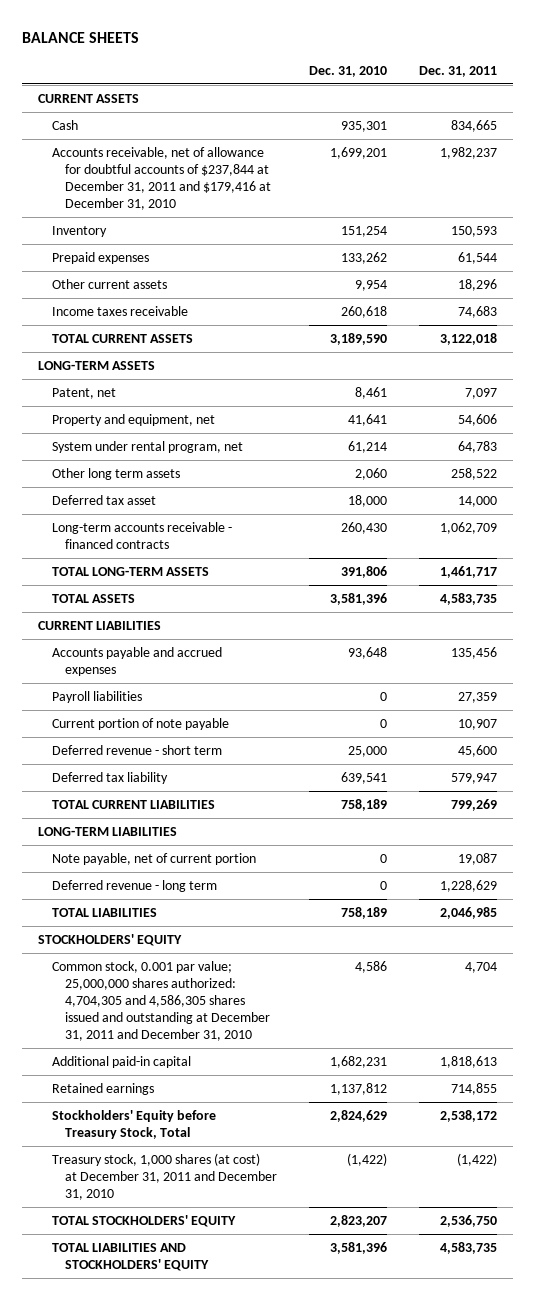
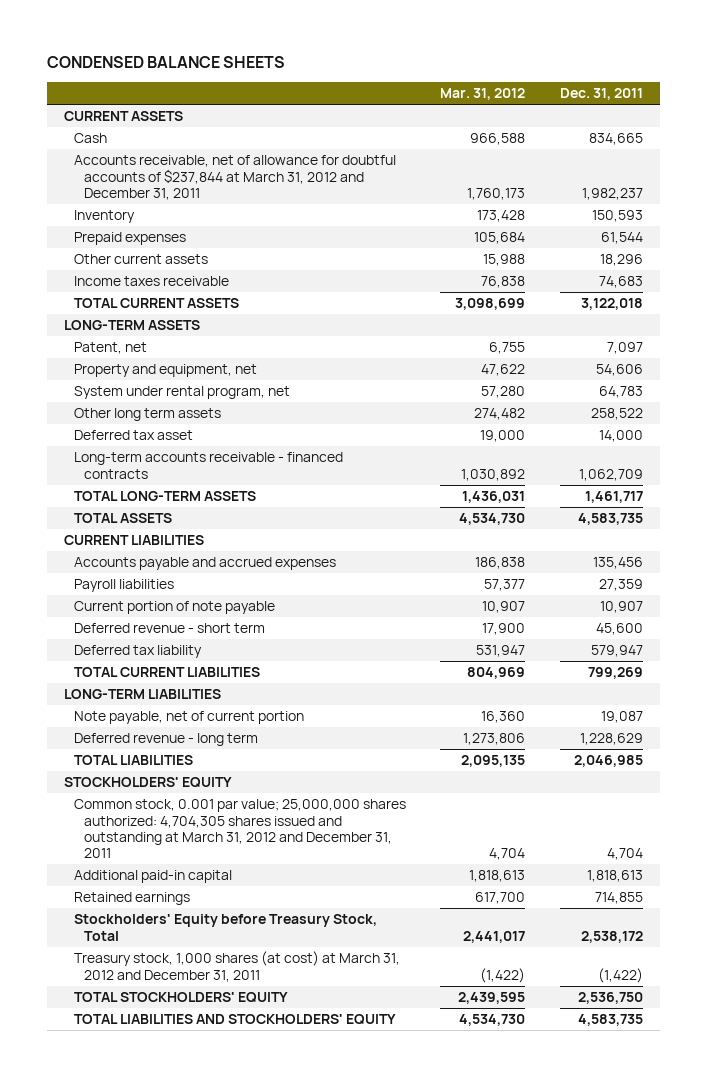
- BALANCE SHEETS
+ CONDENSED BALANCE SHEETS
- | Dec. 31, 2010 | Dec. 31, 2011
+ | Mar. 31, 2012 | Dec. 31, 2011
- Accounts receivable, net of allowance for doubtful accounts of $237,844 at December 31, 2011 and $179,416 at December 31, 2010 | 1,699,201 | 1,982,237
+ Accounts receivable, net of allowance for doubtful accounts of $237,844 at March 31, 2012 and December 31, 2011 | 1,760,173 | 1,982,237
- Common stock, 0.001 par value; 25,000,000 shares authorized: 4,704,305 and 4,586,305 shares issued and outstanding at December 31, 2011 and December 31, 2010 | 4,586 | 4,704
+ Common stock, 0.001 par value; 25,000,000 shares authorized: 4,704,305 shares issued and outstanding at March 31, 2012 and December 31, 2011 | 4,704 | 4,704
- Treasury stock, 1,000 shares (at cost) at December 31, 2011 and December 31, 2010 | (1,422) | (1,422)
+ Treasury stock, 1,000 shares (at cost) at March 31, 2012 and December 31, 2011 | (1,422) | (1,422)

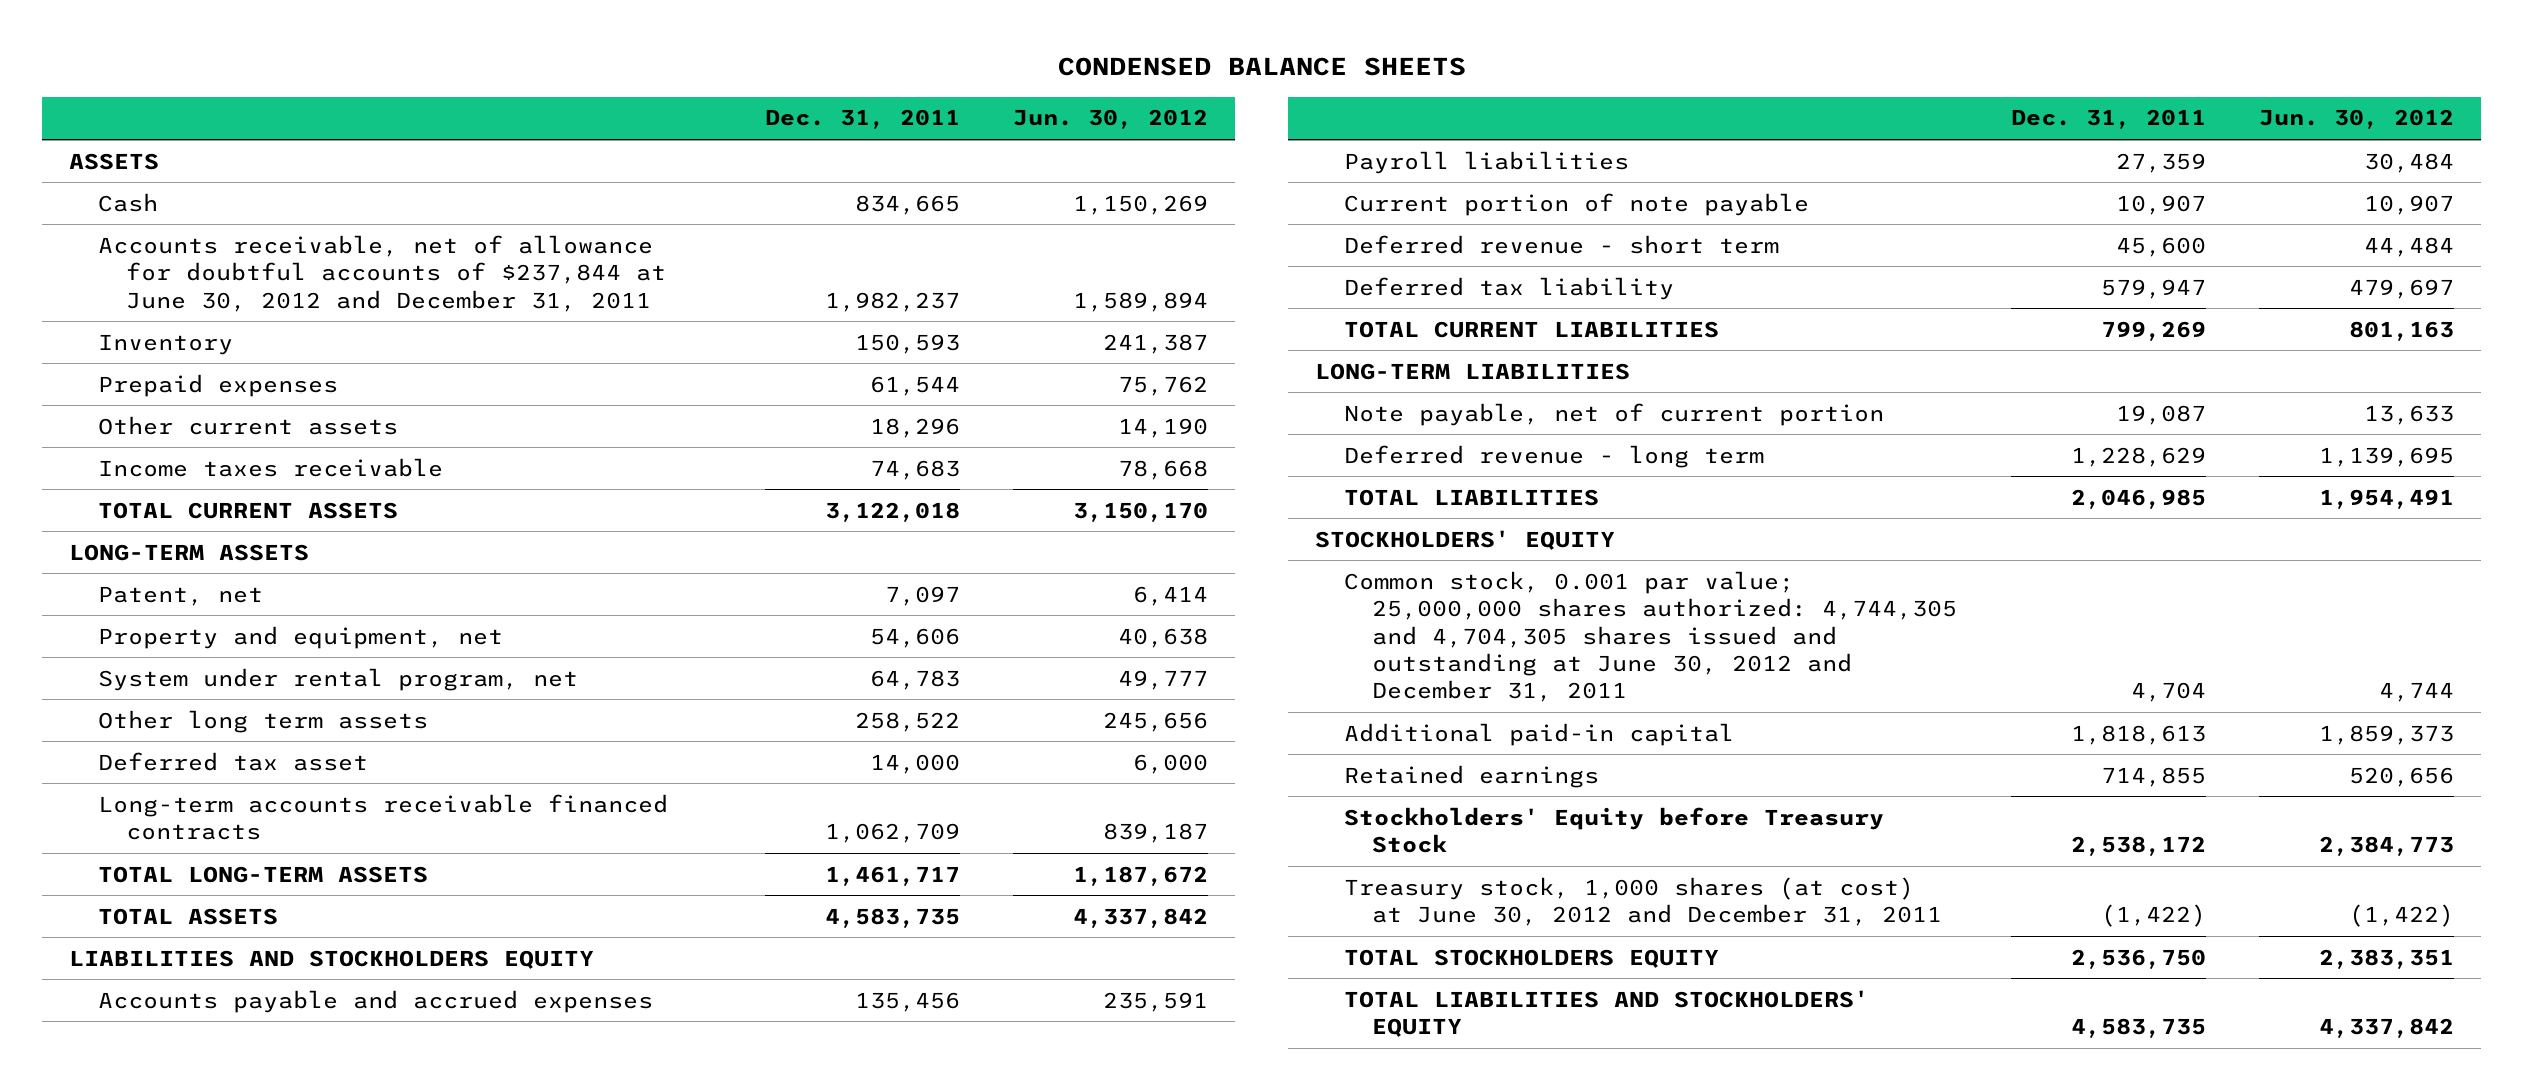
- | Mar. 31, 2012 | Dec. 31, 2011
+ | Dec. 31, 2011 | Jun. 30, 2012
- CURRENT ASSETS
+ ASSETS
- Accounts receivable, net of allowance for doubtful accounts of $237,844 at March 31, 2012 and December 31, 2011 | 1,760,173 | 1,982,237
+ Accounts receivable, net of allowance for doubtful accounts of $237,844 at June 30, 2012 and December 31, 2011 | 1,982,237 | 1,589,894
- Long-term accounts receivable - financed contracts | 1,030,892 | 1,062,709
+ Long-term accounts receivable financed contracts | 1,062,709 | 839,187
- CURRENT LIABILITIES
+ LIABILITIES AND STOCKHOLDERS EQUITY
- Common stock, 0.001 par value; 25,000,000 shares authorized: 4,704,305 shares issued and outstanding at March 31, 2012 and December 31, 2011 | 4,704 | 4,704
+ Common stock, 0.001 par value; 25,000,000 shares authorized: 4,744,305 and 4,704,305 shares issued and outstanding at June 30, 2012 and December 31, 2011 | 4,704 | 4,744
- Stockholders' Equity before Treasury Stock, Total | 2,441,017 | 2,538,172
- Treasury stock, 1,000 shares (at cost) at March 31, 2012 and December 31, 2011 | (1,422) | (1,422)
- TOTAL STOCKHOLDERS' EQUITY | 2,439,595 | 2,536,750
+ Stockholders' Equity before Treasury Stock | 2,538,172 | 2,384,773
+ Treasury stock, 1,000 shares (at cost) at June 30, 2012 and December 31, 2011 | (1,422) | (1,422)
+ TOTAL STOCKHOLDERS EQUITY | 2,536,750 | 2,383,351

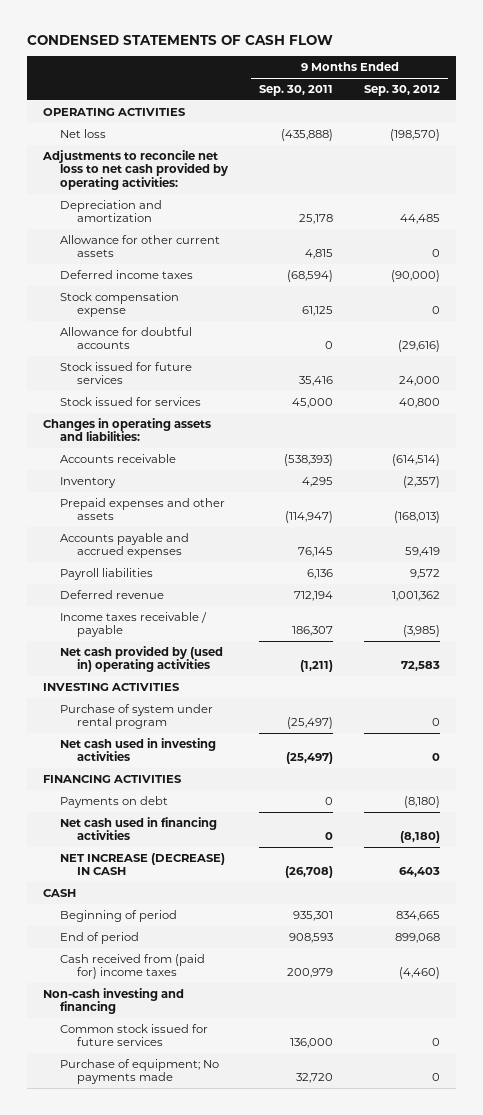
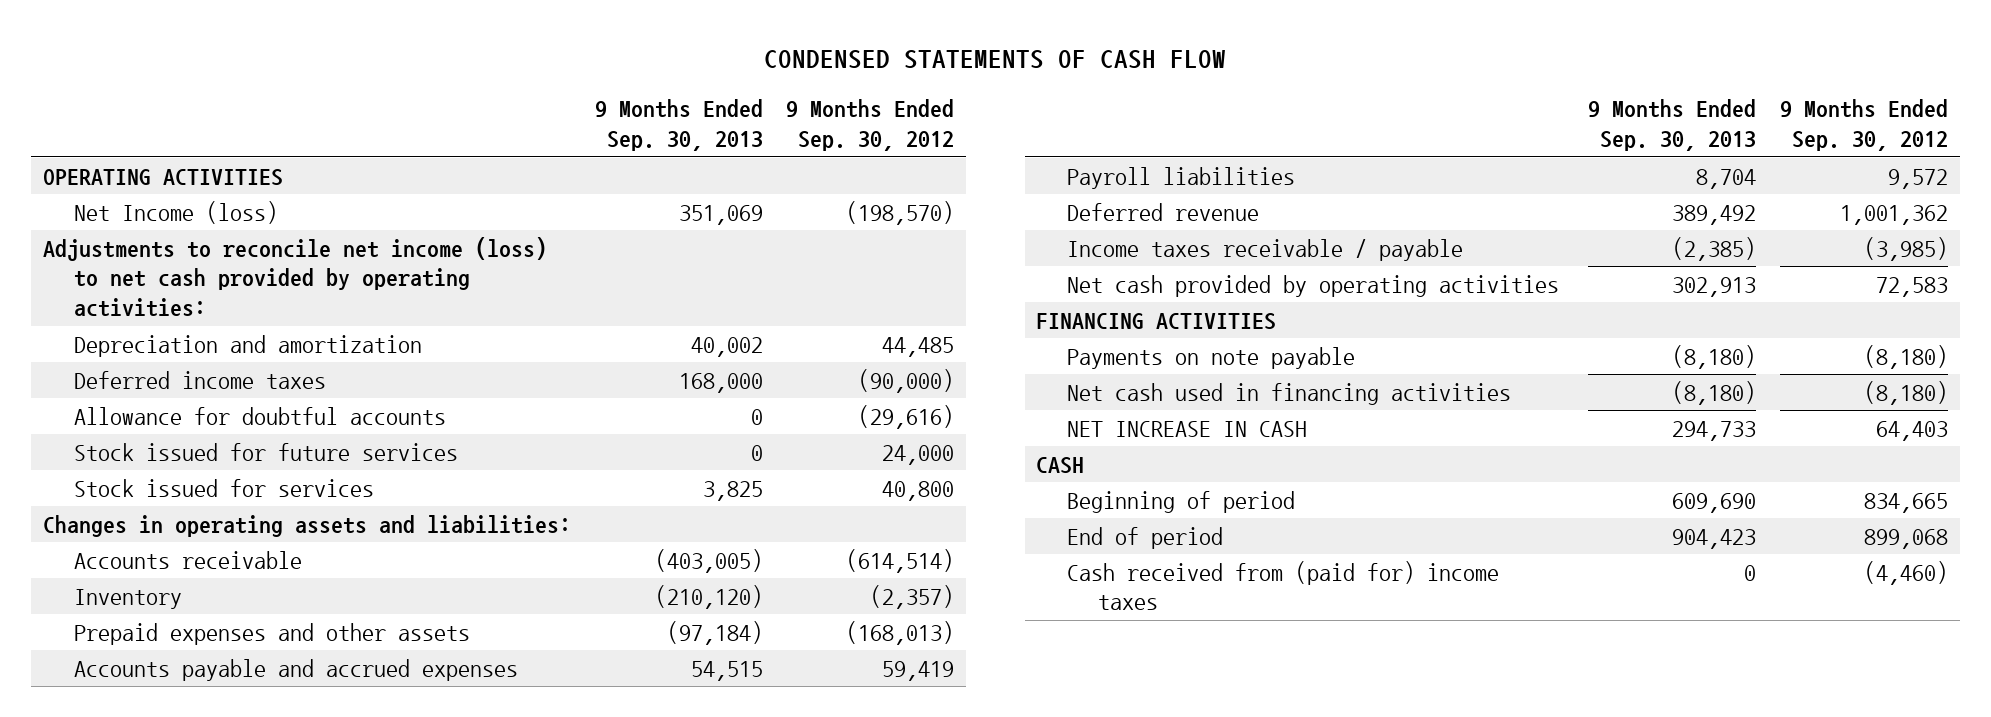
- | 9 Months Ended Sep. 30, 2011 | 9 Months Ended Sep. 30, 2012
+ | 9 Months Ended Sep. 30, 2013 | 9 Months Ended Sep. 30, 2012
- Net loss | (435,888) | (198,570)
- Adjustments to reconcile net loss to net cash provided by operating activities:
+ Net Income (loss) | 351,069 | (198,570)
+ Adjustments to reconcile net income (loss) to net cash provided by operating activities:
- Allowance for other current assets | 4,815 | 0
- Stock compensation expense | 61,125 | 0
- Net cash provided by (used in) operating activities | (1,211) | 72,583
- INVESTING ACTIVITIES
- Purchase of system under rental program | (25,497) | 0
- Net cash used in investing activities | (25,497) | 0
+ Net cash provided by operating activities | 302,913 | 72,583
- Payments on debt | 0 | (8,180)
+ Payments on note payable | (8,180) | (8,180)
- NET INCREASE (DECREASE) IN CASH | (26,708) | 64,403
+ NET INCREASE IN CASH | 294,733 | 64,403
- Non-cash investing and financing
- Common stock issued for future services | 136,000 | 0
- Purchase of equipment; No payments made | 32,720 | 0

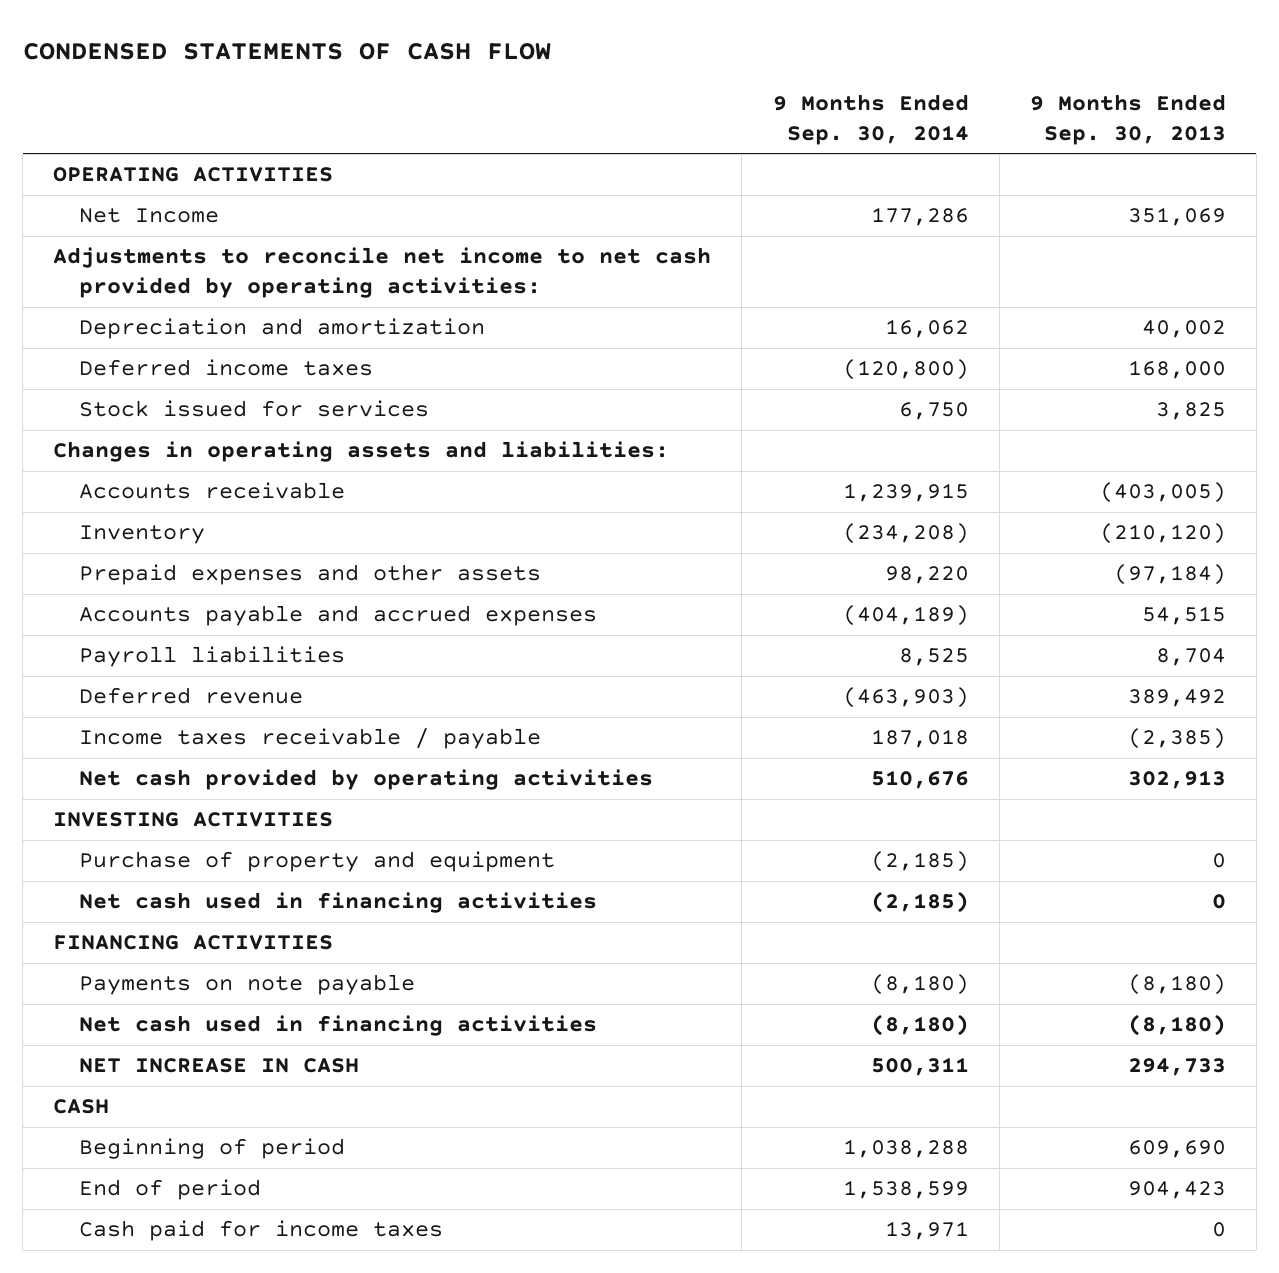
- | 9 Months Ended Sep. 30, 2013 | 9 Months Ended Sep. 30, 2012
+ | 9 Months Ended Sep. 30, 2014 | 9 Months Ended Sep. 30, 2013
- Net Income (loss) | 351,069 | (198,570)
- Adjustments to reconcile net income (loss) to net cash provided by operating activities:
+ Net Income | 177,286 | 351,069
+ Adjustments to reconcile net income to net cash provided by operating activities:
- Allowance for doubtful accounts | 0 | (29,616)
- Stock issued for future services | 0 | 24,000
+ INVESTING ACTIVITIES
+ Purchase of property and equipment | (2,185) | 0
+ Net cash used in financing activities | (2,185) | 0
- Cash received from (paid for) income taxes | 0 | (4,460)
+ Cash paid for income taxes | 13,971 | 0

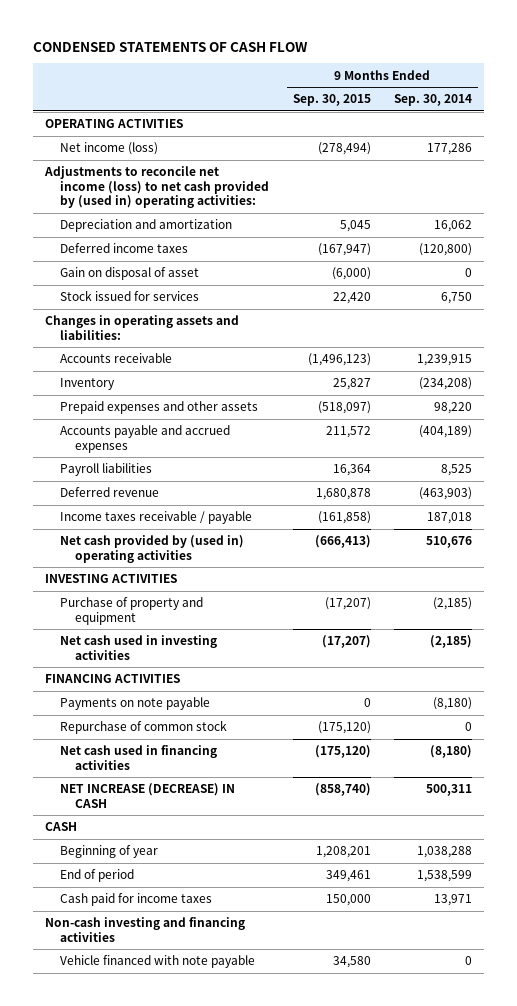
- | 9 Months Ended Sep. 30, 2014 | 9 Months Ended Sep. 30, 2013
+ | 9 Months Ended Sep. 30, 2015 | 9 Months Ended Sep. 30, 2014
- Net Income | 177,286 | 351,069
- Adjustments to reconcile net income to net cash provided by operating activities:
+ Net income (loss) | (278,494) | 177,286
+ Adjustments to reconcile net income (loss) to net cash provided by (used in) operating activities:
+ Gain on disposal of asset | (6,000) | 0
- Net cash provided by operating activities | 510,676 | 302,913
+ Net cash provided by (used in) operating activities | (666,413) | 510,676
- Net cash used in financing activities | (2,185) | 0
+ Net cash used in investing activities | (17,207) | (2,185)
+ Repurchase of common stock | (175,120) | 0
- NET INCREASE IN CASH | 500,311 | 294,733
+ NET INCREASE (DECREASE) IN CASH | (858,740) | 500,311
- Beginning of period | 1,038,288 | 609,690
+ Beginning of year | 1,208,201 | 1,038,288
+ Non-cash investing and financing activities
+ Vehicle financed with note payable | 34,580 | 0

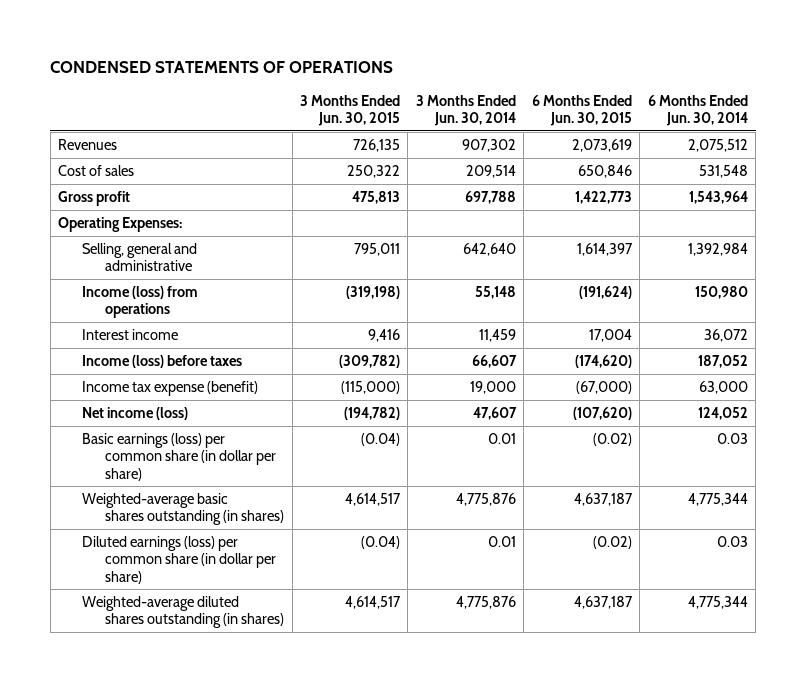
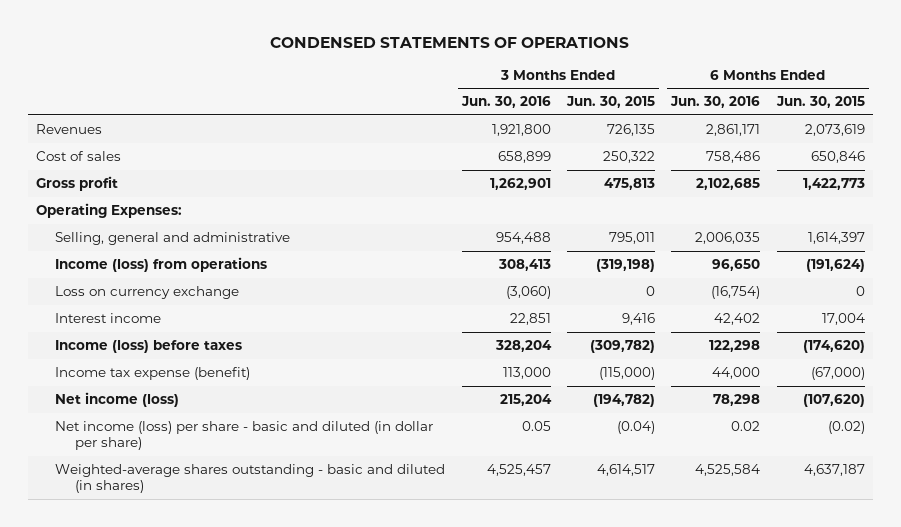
- | 3 Months Ended Jun. 30, 2015 | 3 Months Ended Jun. 30, 2014 | 6 Months Ended Jun. 30, 2015 | 6 Months Ended Jun. 30, 2014
+ | 3 Months Ended Jun. 30, 2016 | 3 Months Ended Jun. 30, 2015 | 6 Months Ended Jun. 30, 2016 | 6 Months Ended Jun. 30, 2015
+ Loss on currency exchange | (3,060) | 0 | (16,754) | 0
- Basic earnings (loss) per common share (in dollar per share) | (0.04) | 0.01 | (0.02) | 0.03
- Weighted-average basic shares outstanding (in shares) | 4,614,517 | 4,775,876 | 4,637,187 | 4,775,344
- Diluted earnings (loss) per common share (in dollar per share) | (0.04) | 0.01 | (0.02) | 0.03
- Weighted-average diluted shares outstanding (in shares) | 4,614,517 | 4,775,876 | 4,637,187 | 4,775,344
+ Net income (loss) per share - basic and diluted (in dollar per share) | 0.05 | (0.04) | 0.02 | (0.02)
+ Weighted-average shares outstanding - basic and diluted (in shares) | 4,525,457 | 4,614,517 | 4,525,584 | 4,637,187

